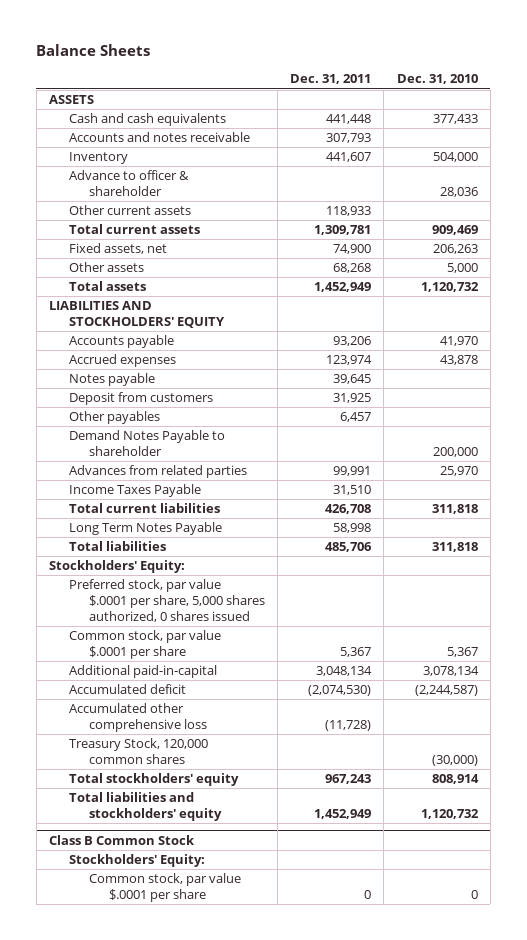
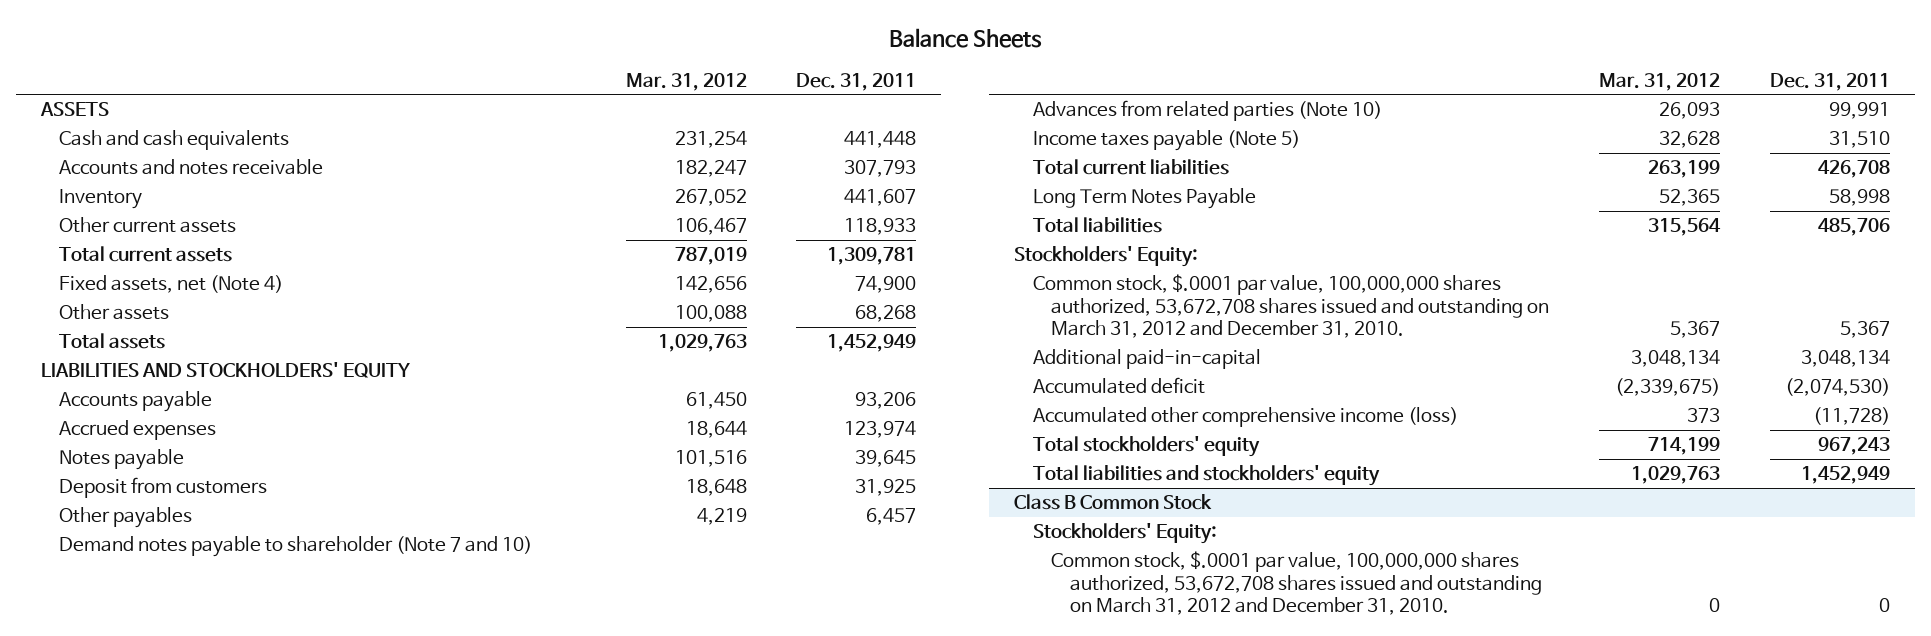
- | Dec. 31, 2011 | Dec. 31, 2010
+ | Mar. 31, 2012 | Dec. 31, 2011
- Advance to officer & shareholder | | 28,036
- Fixed assets, net | 74,900 | 206,263
+ Fixed assets, net (Note 4) | 142,656 | 74,900
- Demand Notes Payable to shareholder | | 200,000
- Advances from related parties | 99,991 | 25,970
- Income Taxes Payable | 31,510 |
+ Demand notes payable to shareholder (Note 7 and 10)
+ Advances from related parties (Note 10) | 26,093 | 99,991
+ Income taxes payable (Note 5) | 32,628 | 31,510
- Preferred stock, par value $.0001 per share, 5,000 shares authorized, 0 shares issued
- Common stock, par value $.0001 per share | 5,367 | 5,367
+ Common stock, $.0001 par value, 100,000,000 shares authorized, 53,672,708 shares issued and outstanding on March 31, 2012 and December 31, 2010. | 5,367 | 5,367
- Accumulated other comprehensive loss | (11,728) |
- Treasury Stock, 120,000 common shares | | (30,000)
+ Accumulated other comprehensive income (loss) | 373 | (11,728)
@ Class B Common Stock
- Common stock, par value $.0001 per share | 0 | 0
+ Common stock, $.0001 par value, 100,000,000 shares authorized, 53,672,708 shares issued and outstanding on March 31, 2012 and December 31, 2010. | 0 | 0

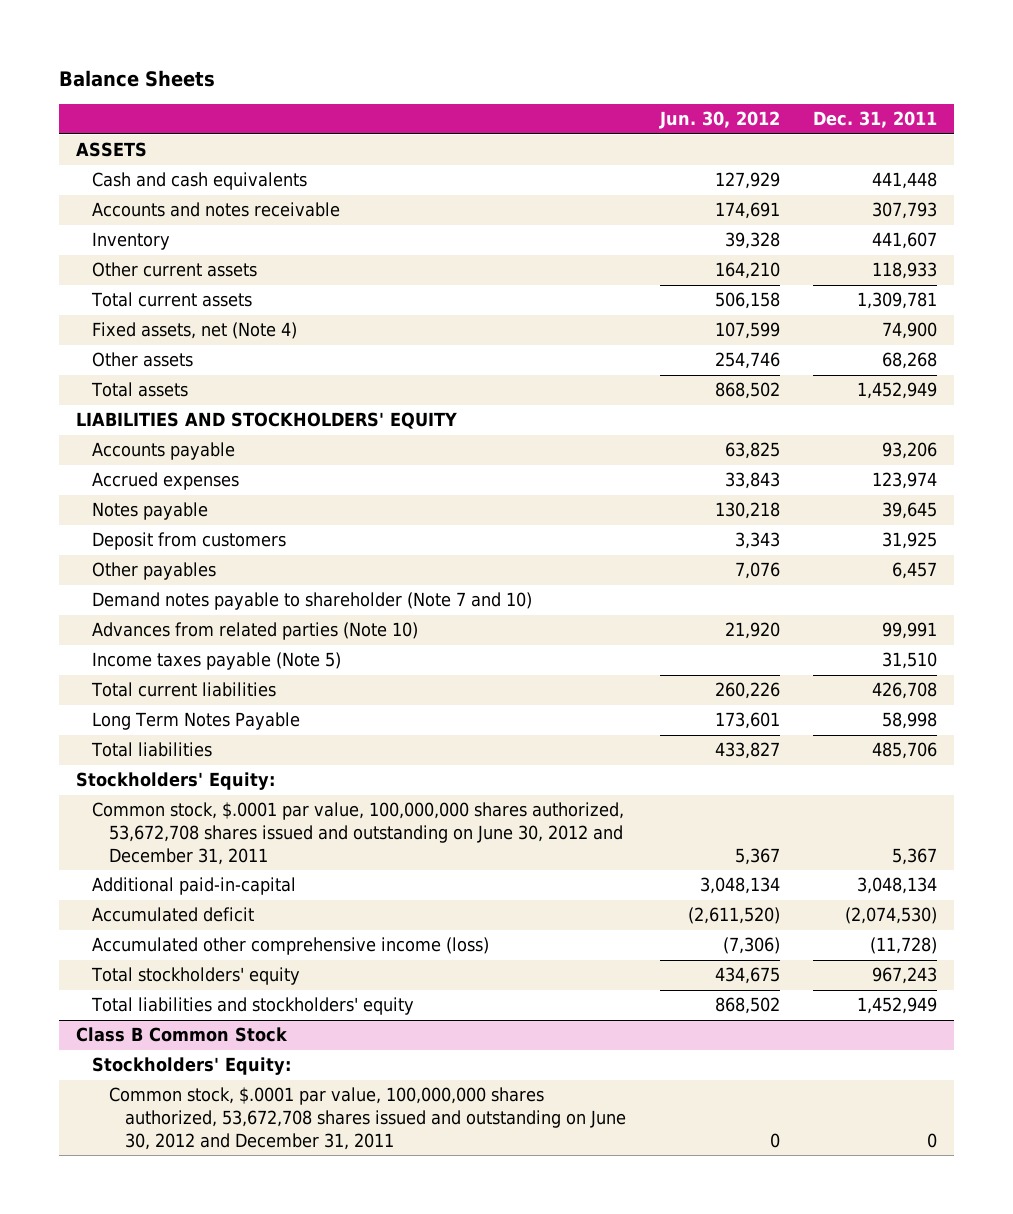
- | Mar. 31, 2012 | Dec. 31, 2011
+ | Jun. 30, 2012 | Dec. 31, 2011
- Common stock, $.0001 par value, 100,000,000 shares authorized, 53,672,708 shares issued and outstanding on March 31, 2012 and December 31, 2010. | 5,367 | 5,367
+ Common stock, $.0001 par value, 100,000,000 shares authorized, 53,672,708 shares issued and outstanding on June 30, 2012 and December 31, 2011 | 5,367 | 5,367
@ Class B Common Stock
- Common stock, $.0001 par value, 100,000,000 shares authorized, 53,672,708 shares issued and outstanding on March 31, 2012 and December 31, 2010. | 0 | 0
+ Common stock, $.0001 par value, 100,000,000 shares authorized, 53,672,708 shares issued and outstanding on June 30, 2012 and December 31, 2011 | 0 | 0

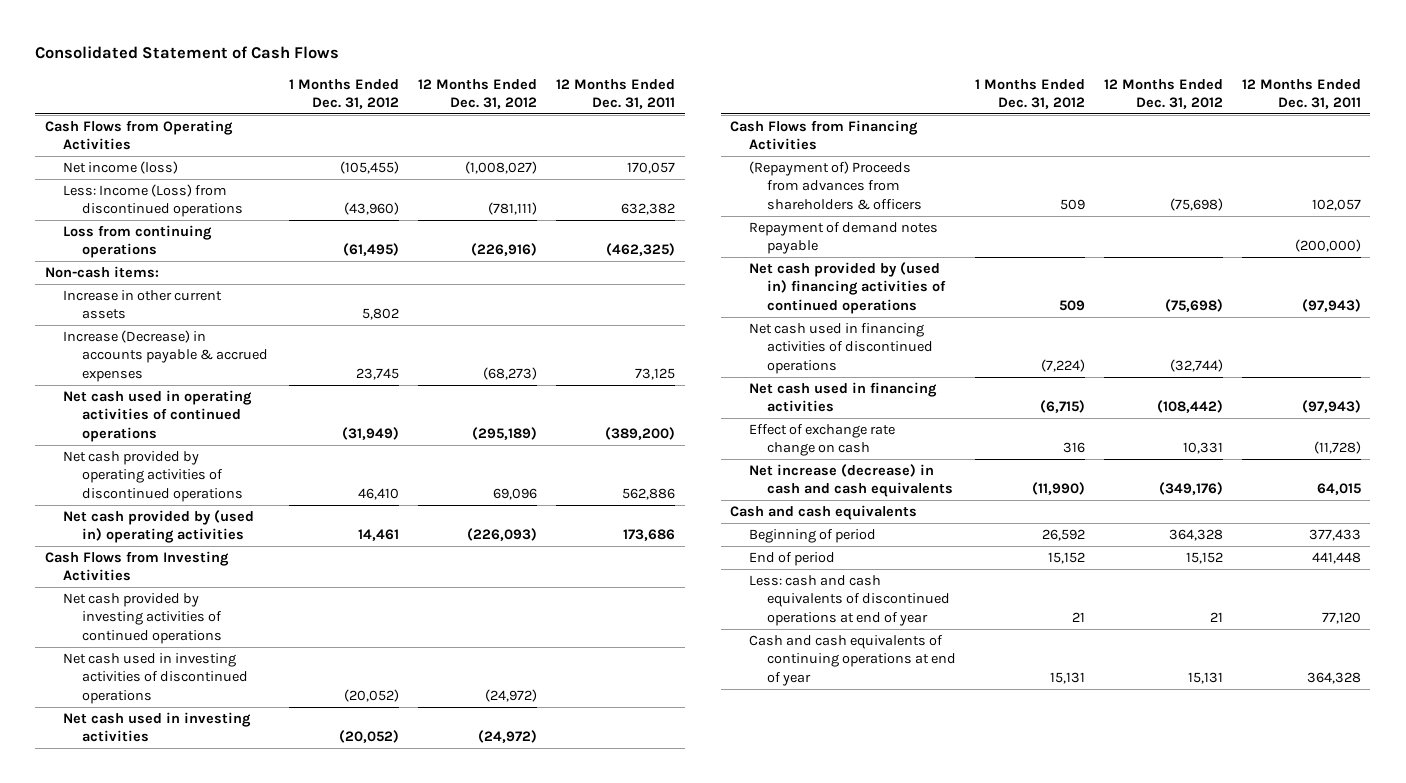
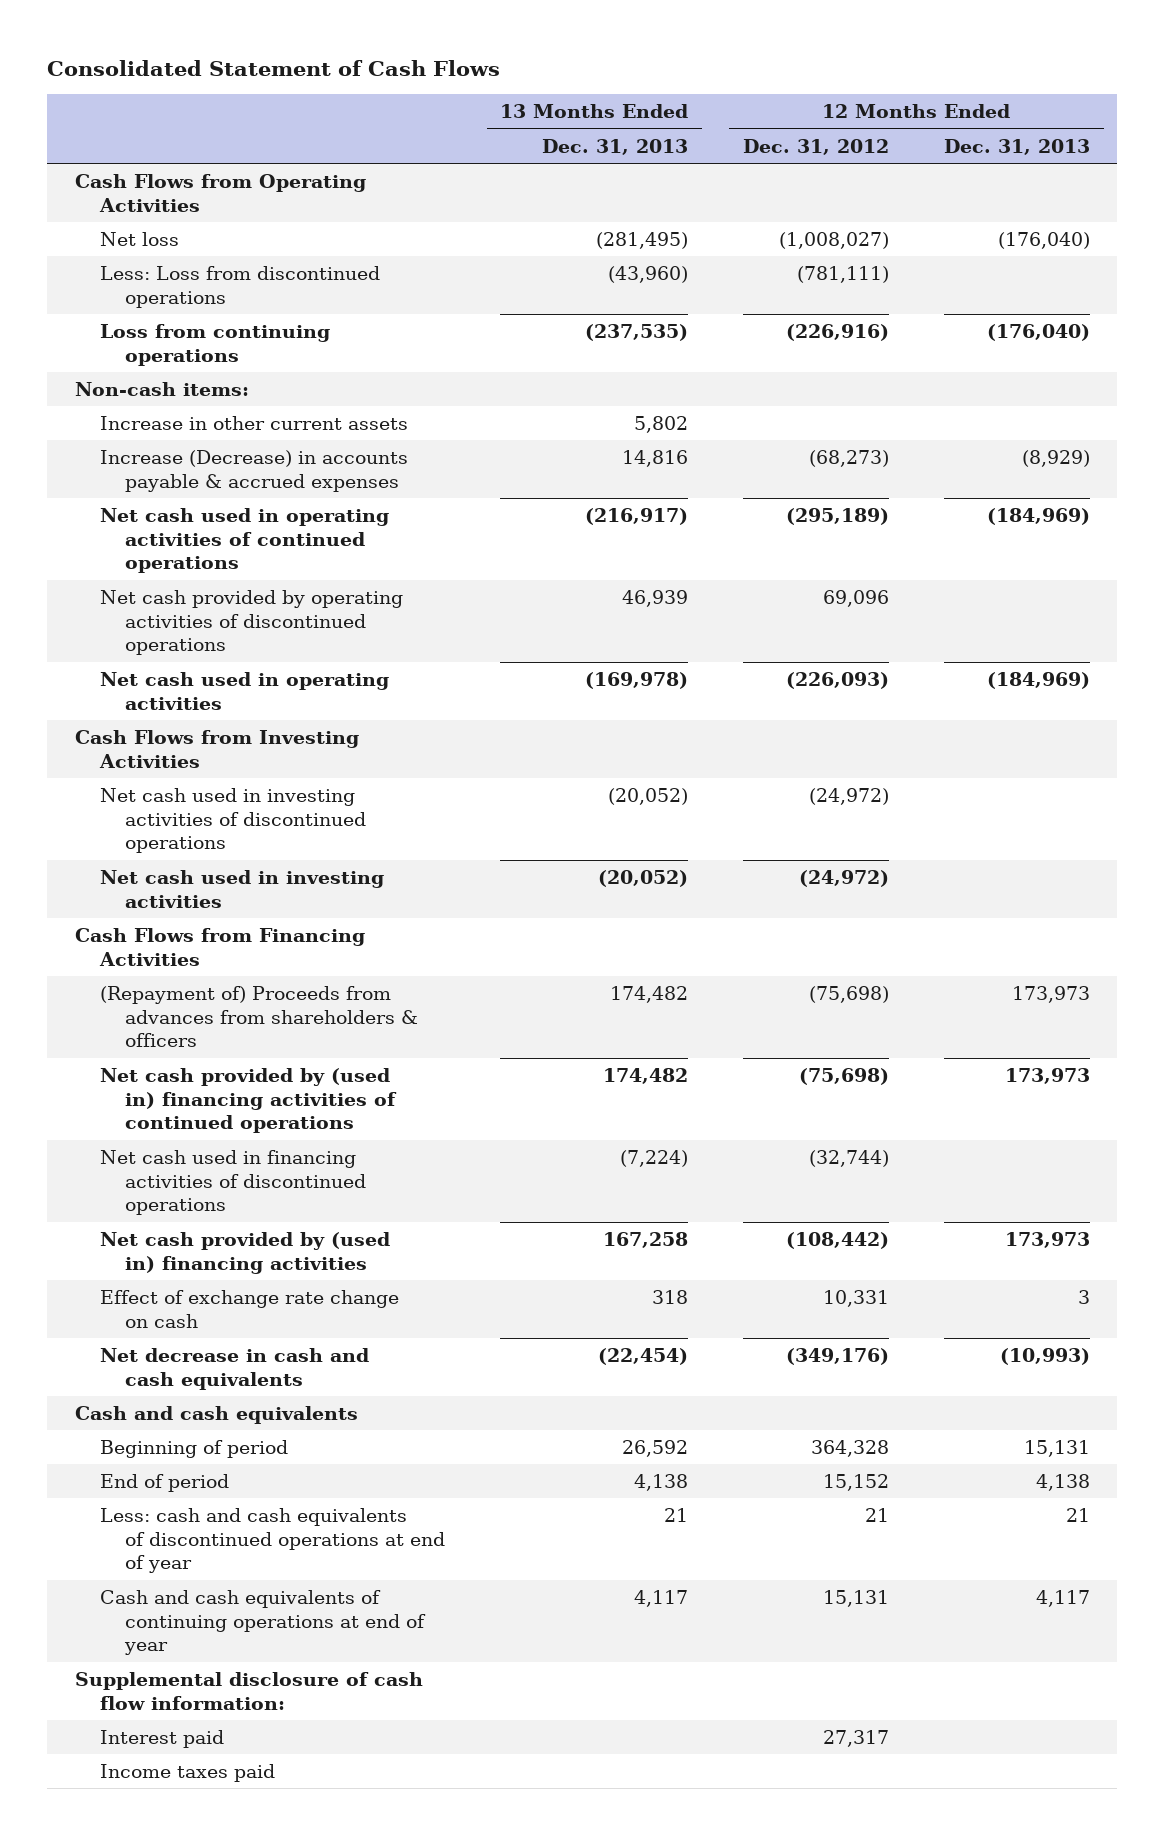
- | 1 Months Ended Dec. 31, 2012 | 12 Months Ended Dec. 31, 2012 | 12 Months Ended Dec. 31, 2011
+ | 13 Months Ended Dec. 31, 2013 | 12 Months Ended Dec. 31, 2012 | 12 Months Ended Dec. 31, 2013
- Net income (loss) | (105,455) | (1,008,027) | 170,057
- Less: Income (Loss) from discontinued operations | (43,960) | (781,111) | 632,382
+ Net loss | (281,495) | (1,008,027) | (176,040)
+ Less: Loss from discontinued operations | (43,960) | (781,111) |
- Net cash provided by (used in) operating activities | 14,461 | (226,093) | 173,686
+ Net cash used in operating activities | (169,978) | (226,093) | (184,969)
- Net cash provided by investing activities of continued operations
- Repayment of demand notes payable | | | (200,000)
- Net cash used in financing activities | (6,715) | (108,442) | (97,943)
+ Net cash provided by (used in) financing activities | 167,258 | (108,442) | 173,973
- Net increase (decrease) in cash and cash equivalents | (11,990) | (349,176) | 64,015
+ Net decrease in cash and cash equivalents | (22,454) | (349,176) | (10,993)
+ Supplemental disclosure of cash flow information:
+ Interest paid | | 27,317 |
+ Income taxes paid

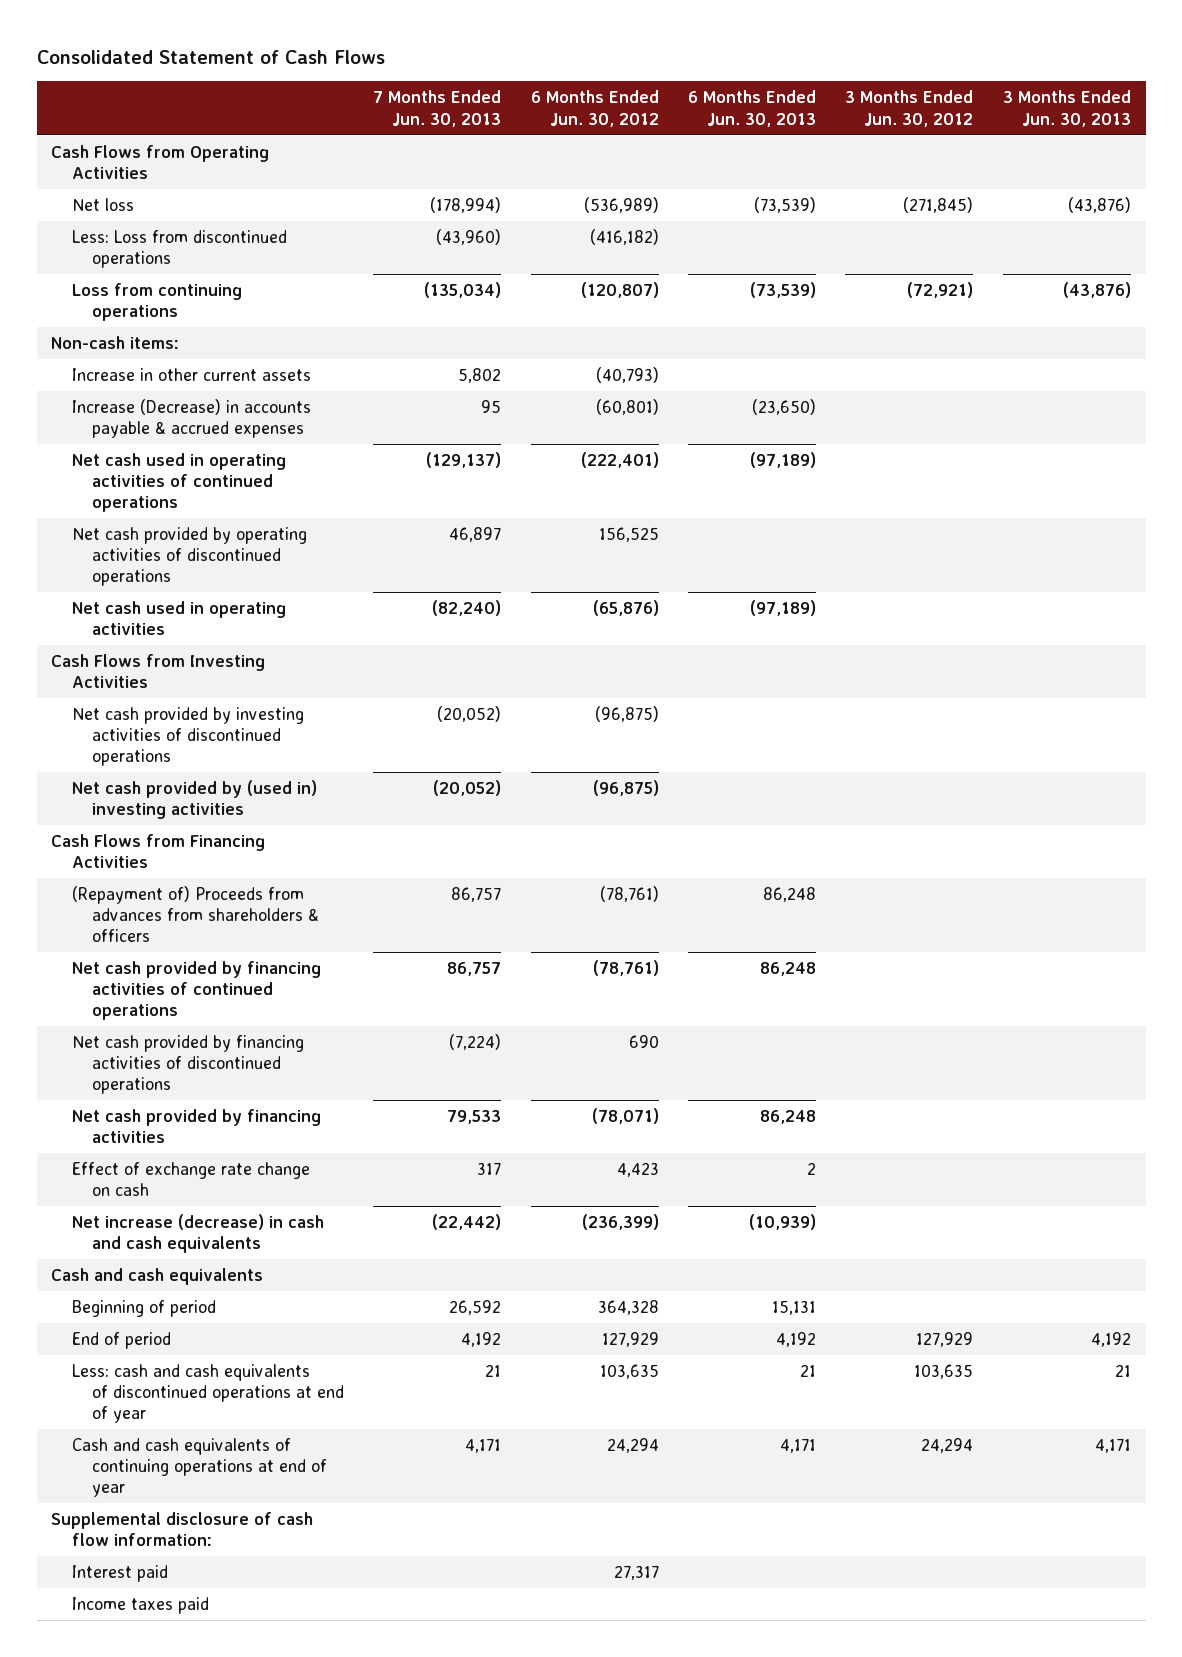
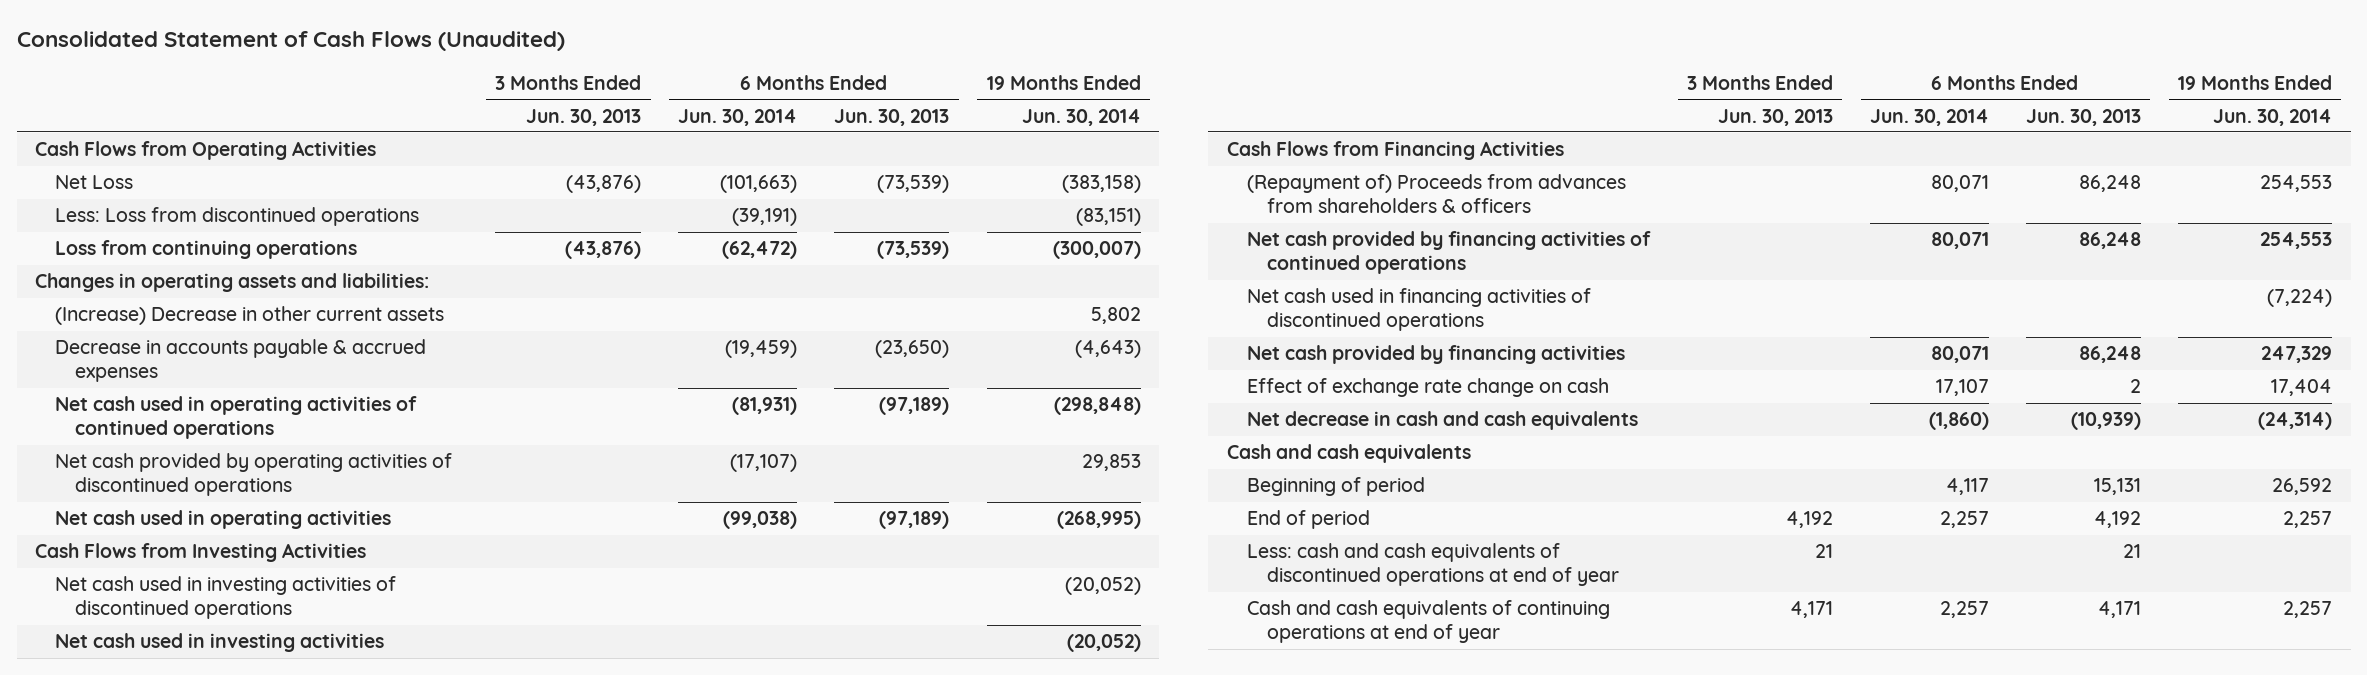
- Consolidated Statement of Cash Flows
+ Consolidated Statement of Cash Flows (Unaudited)
- | 7 Months Ended Jun. 30, 2013 | 6 Months Ended Jun. 30, 2012 | 6 Months Ended Jun. 30, 2013 | 3 Months Ended Jun. 30, 2012 | 3 Months Ended Jun. 30, 2013
+ | 3 Months Ended Jun. 30, 2013 | 6 Months Ended Jun. 30, 2014 | 6 Months Ended Jun. 30, 2013 | 19 Months Ended Jun. 30, 2014
- Net loss | (178,994) | (536,989) | (73,539) | (271,845) | (43,876)
+ Net Loss | (43,876) | (101,663) | (73,539) | (383,158)
- Non-cash items:
- Increase in other current assets | 5,802 | (40,793) | | |
- Increase (Decrease) in accounts payable & accrued expenses | 95 | (60,801) | (23,650) | |
+ Changes in operating assets and liabilities:
+ (Increase) Decrease in other current assets | | | | 5,802
+ Decrease in accounts payable & accrued expenses | | (19,459) | (23,650) | (4,643)
- Net cash provided by investing activities of discontinued operations | (20,052) | (96,875) | | |
- Net cash provided by (used in) investing activities | (20,052) | (96,875) | | |
+ Net cash used in investing activities of discontinued operations | | | | (20,052)
+ Net cash used in investing activities | | | | (20,052)
- Net cash provided by financing activities of discontinued operations | (7,224) | 690 | | |
+ Net cash used in financing activities of discontinued operations | | | | (7,224)
- Net increase (decrease) in cash and cash equivalents | (22,442) | (236,399) | (10,939) | |
+ Net decrease in cash and cash equivalents | | (1,860) | (10,939) | (24,314)
- Supplemental disclosure of cash flow information:
- Interest paid | | 27,317 | | |
- Income taxes paid

